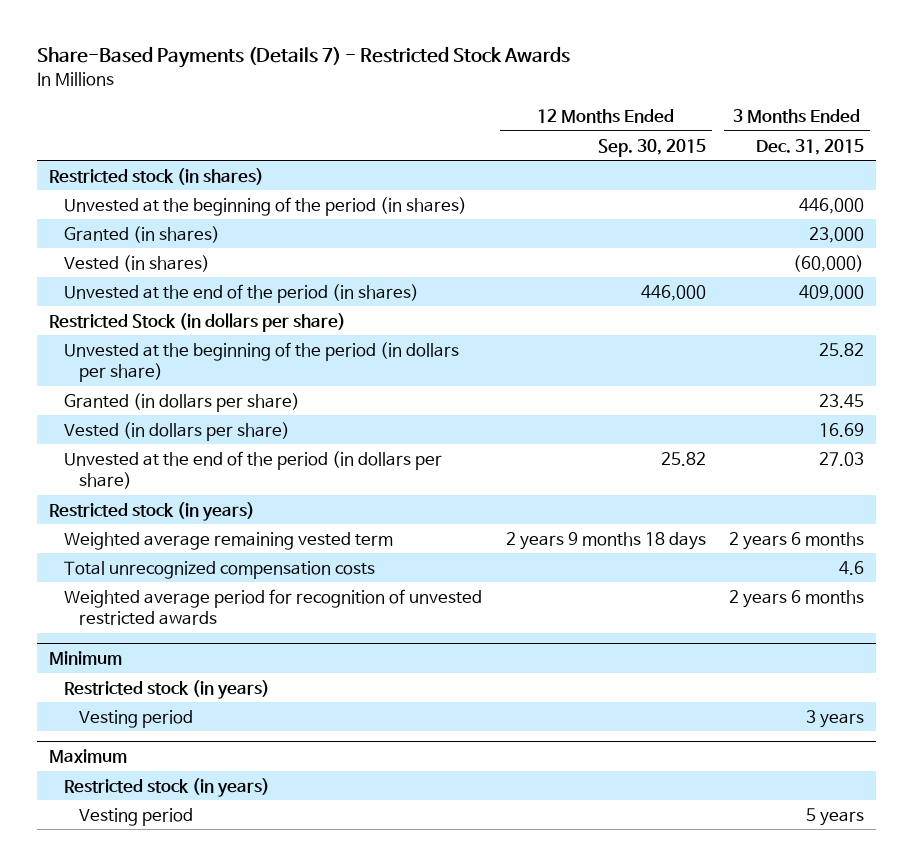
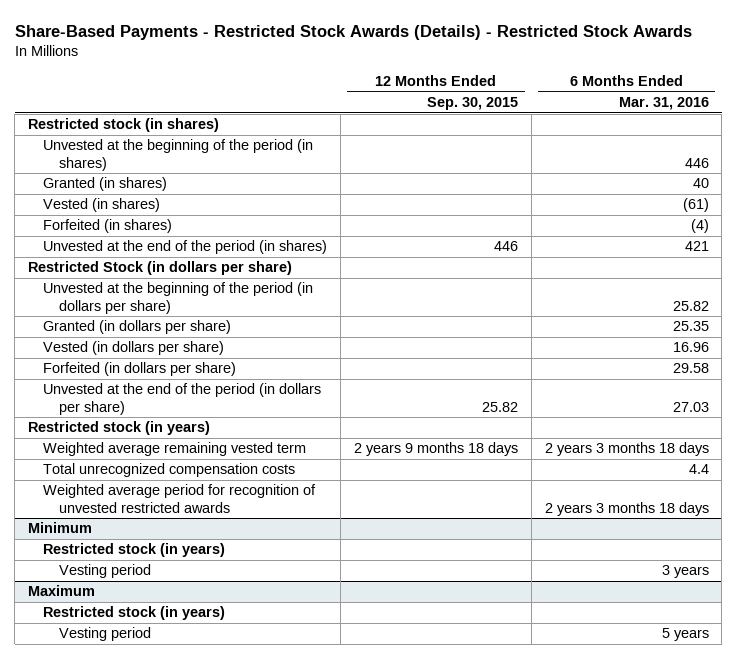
- Share-Based Payments (Details 7) - Restricted Stock Awards
+ Share-Based Payments - Restricted Stock Awards (Details) - Restricted Stock Awards
- | 12 Months Ended Sep. 30, 2015 | 3 Months Ended Dec. 31, 2015
+ | 12 Months Ended Sep. 30, 2015 | 6 Months Ended Mar. 31, 2016
- Unvested at the end of the period (in shares) | 446,000 | 409,000
+ Forfeited (in shares) | | (4)
+ Unvested at the end of the period (in shares) | 446 | 421
+ Forfeited (in dollars per share) | | 29.58

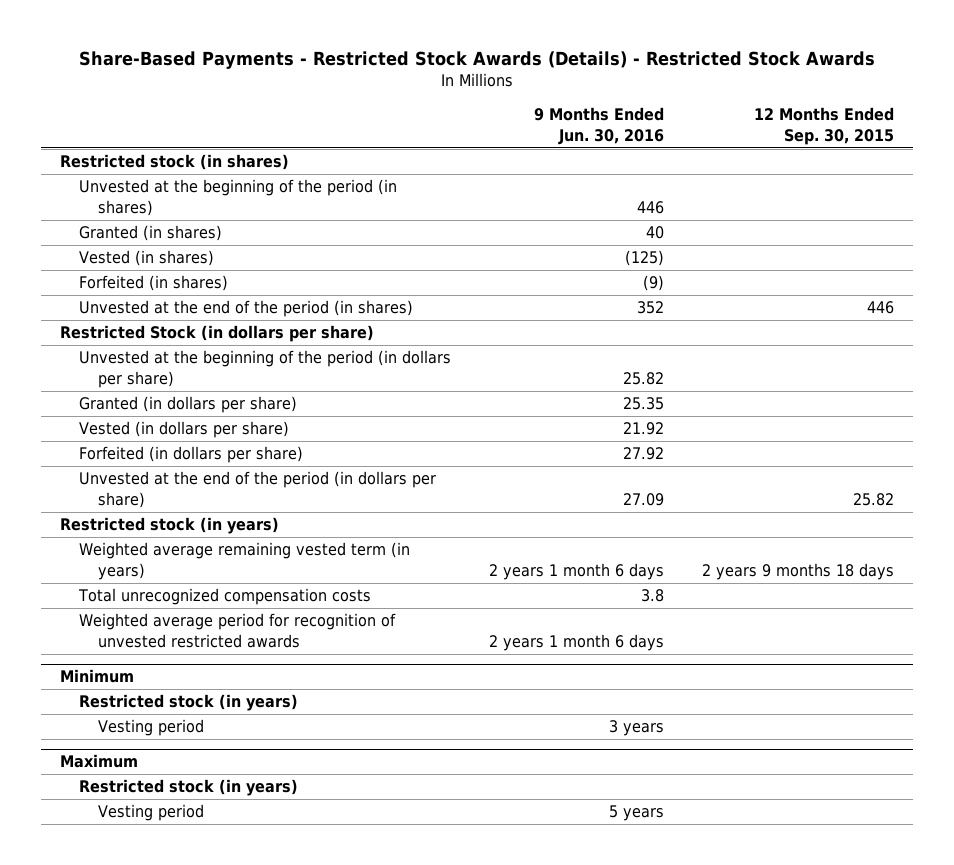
- | 12 Months Ended Sep. 30, 2015 | 6 Months Ended Mar. 31, 2016
+ | 9 Months Ended Jun. 30, 2016 | 12 Months Ended Sep. 30, 2015
- Weighted average remaining vested term | 2 years 9 months 18 days | 2 years 3 months 18 days
+ Weighted average remaining vested term (in years) | 2 years 1 month 6 days | 2 years 9 months 18 days

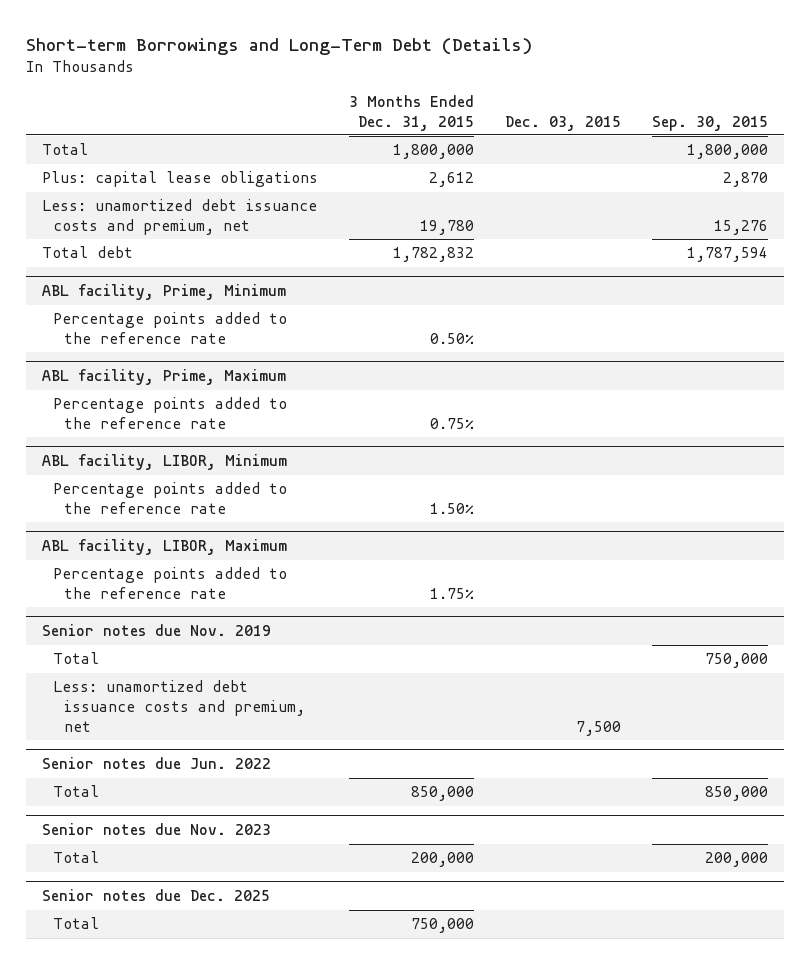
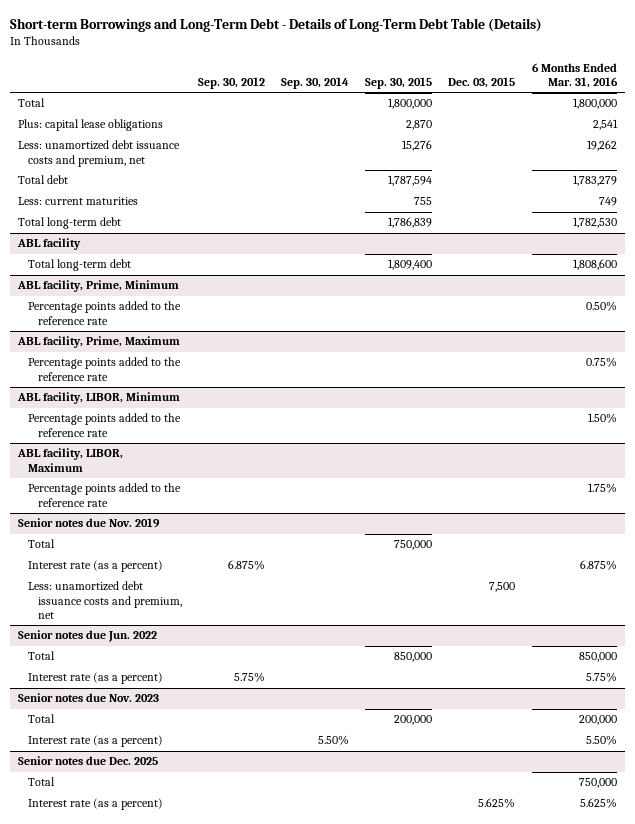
- Short-term Borrowings and Long-Term Debt (Details)
+ Short-term Borrowings and Long-Term Debt - Details of Long-Term Debt Table (Details)
- | 3 Months Ended Dec. 31, 2015 | Dec. 03, 2015 | Sep. 30, 2015
+ | Sep. 30, 2012 | Sep. 30, 2014 | Sep. 30, 2015 | Dec. 03, 2015 | 6 Months Ended Mar. 31, 2016
+ Less: current maturities | | | 755 | | 749
+ Total long-term debt | | | 1,786,839 | | 1,782,530
+ ABL facility
+ Total long-term debt | | | 1,809,400 | | 1,808,600
@ Senior notes due Nov. 2019
+ Interest rate (as a percent) | 6.875% | | | | 6.875%
@ Senior notes due Jun. 2022
+ Interest rate (as a percent) | 5.75% | | | | 5.75%
@ Senior notes due Nov. 2023
+ Interest rate (as a percent) | | 5.50% | | | 5.50%
@ Senior notes due Dec. 2025
+ Interest rate (as a percent) | | | | 5.625% | 5.625%

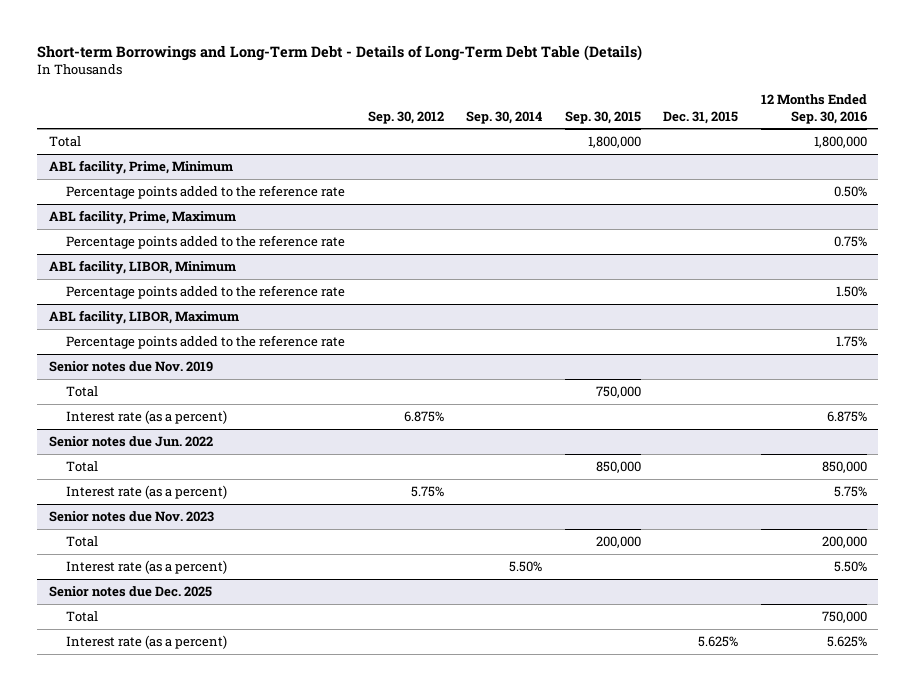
- | Sep. 30, 2012 | Sep. 30, 2014 | Sep. 30, 2015 | Dec. 03, 2015 | 6 Months Ended Mar. 31, 2016
+ | Sep. 30, 2012 | Sep. 30, 2014 | Sep. 30, 2015 | Dec. 31, 2015 | 12 Months Ended Sep. 30, 2016
- Plus: capital lease obligations | | | 2,870 | | 2,541
- Less: unamortized debt issuance costs and premium, net | | | 15,276 | | 19,262
- Total debt | | | 1,787,594 | | 1,783,279
- Less: current maturities | | | 755 | | 749
- Total long-term debt | | | 1,786,839 | | 1,782,530
- ABL facility
- Total long-term debt | | | 1,809,400 | | 1,808,600
@ Senior notes due Nov. 2019
- Less: unamortized debt issuance costs and premium, net | | | | 7,500 |

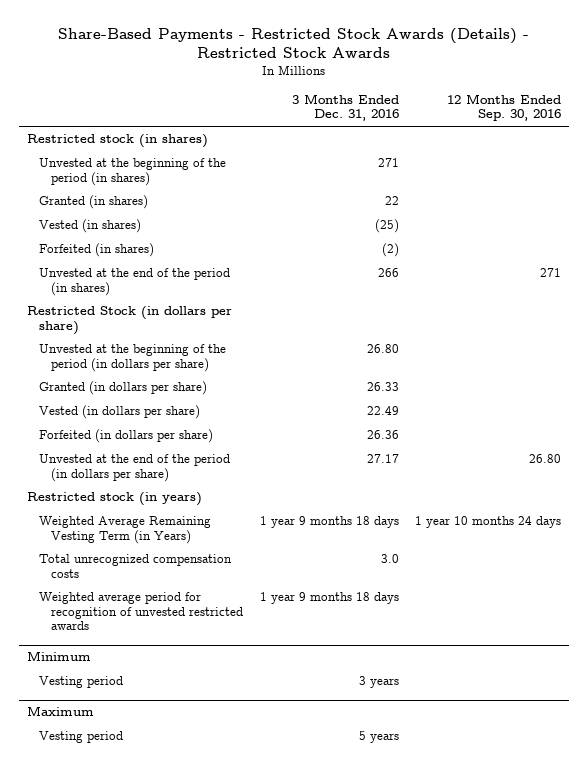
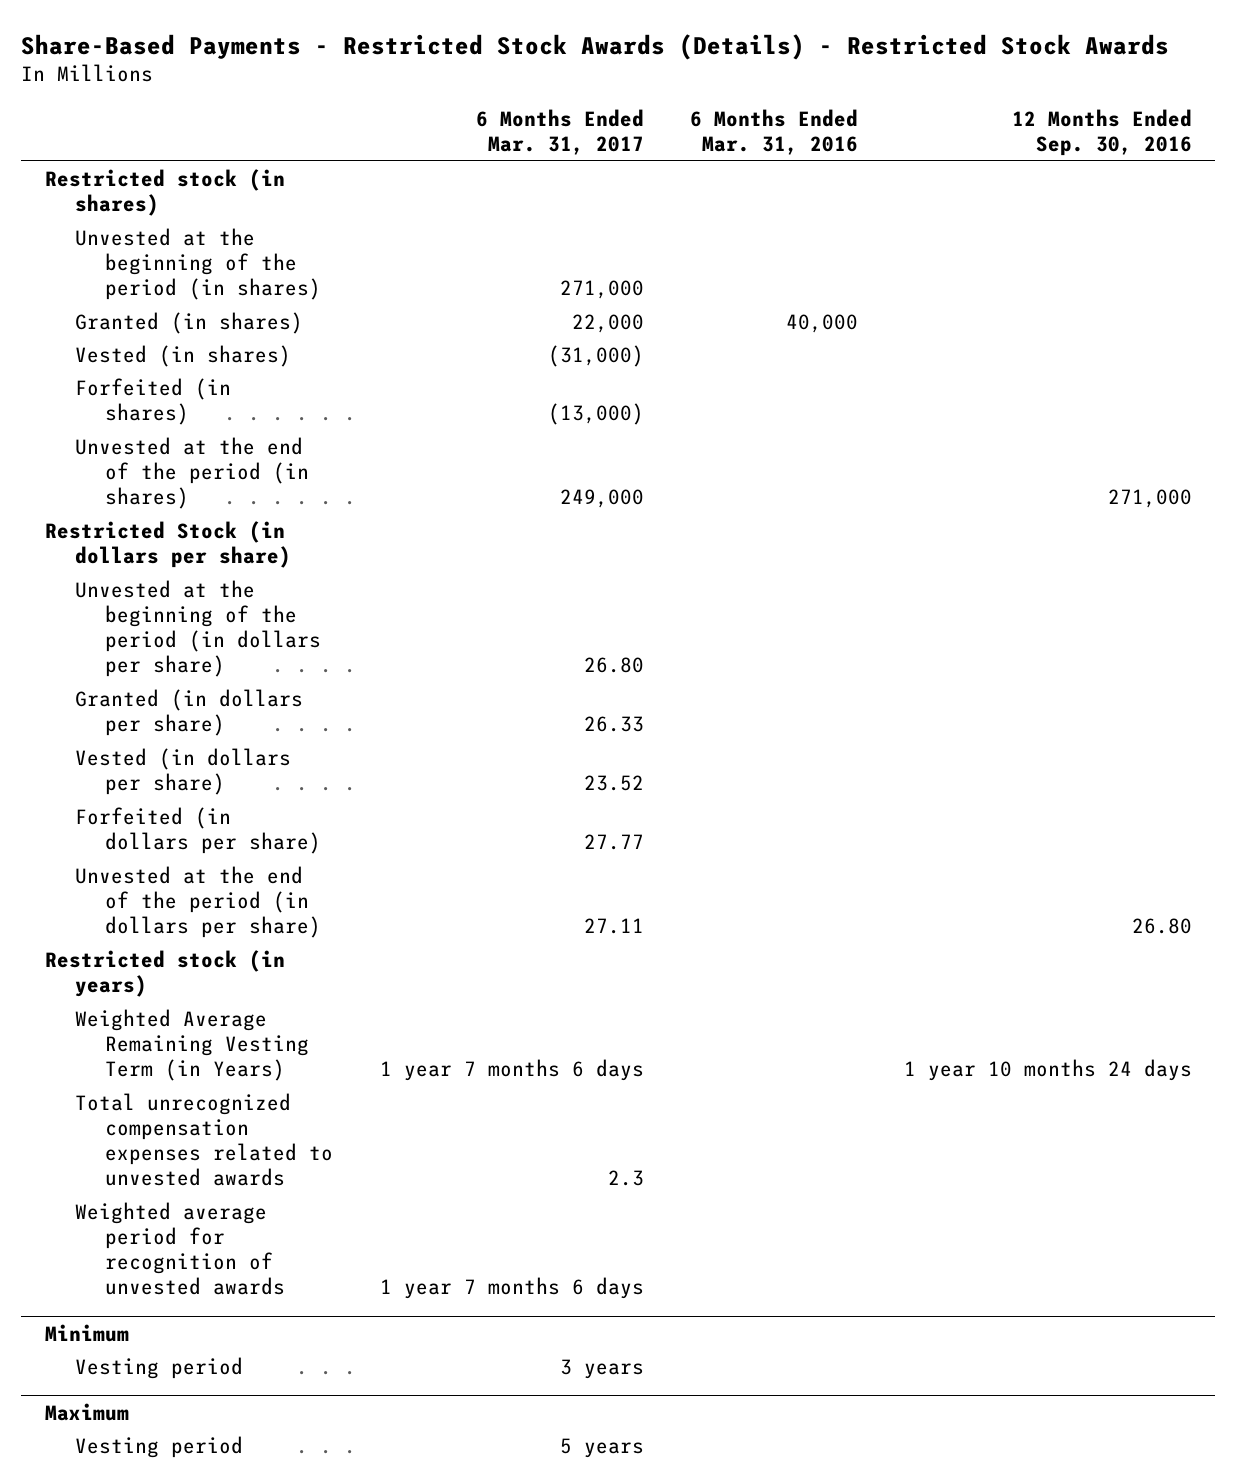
- | 3 Months Ended Dec. 31, 2016 | 12 Months Ended Sep. 30, 2016
+ | 6 Months Ended Mar. 31, 2017 | 6 Months Ended Mar. 31, 2016 | 12 Months Ended Sep. 30, 2016
- Unvested at the end of the period (in shares) | 266 | 271
+ Unvested at the end of the period (in shares) | 249,000 | | 271,000
- Total unrecognized compensation costs | 3.0 |
- Weighted average period for recognition of unvested restricted awards | 1 year 9 months 18 days |
+ Total unrecognized compensation expenses related to unvested awards | 2.3 | |
+ Weighted average period for recognition of unvested awards | 1 year 7 months 6 days | |

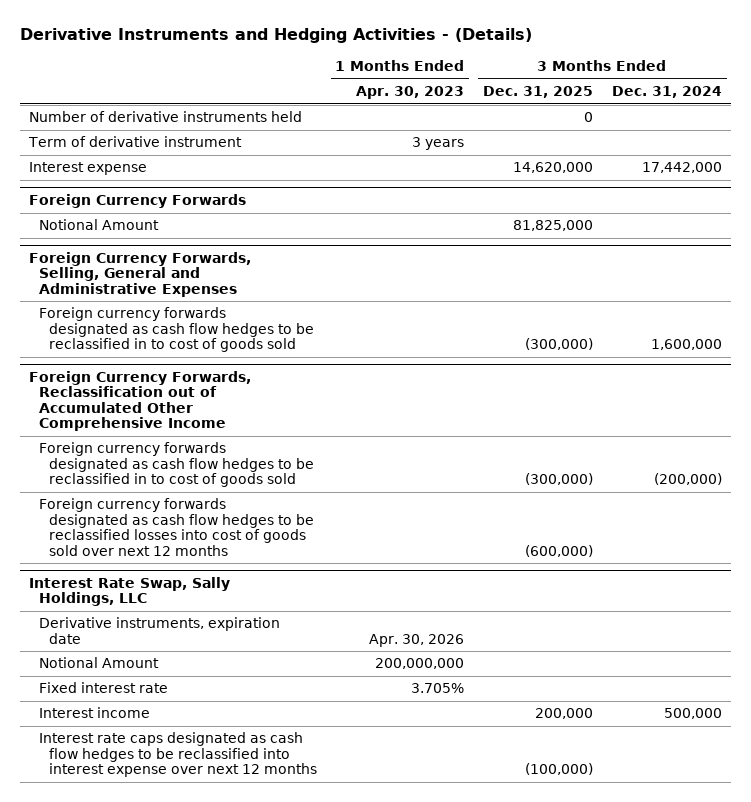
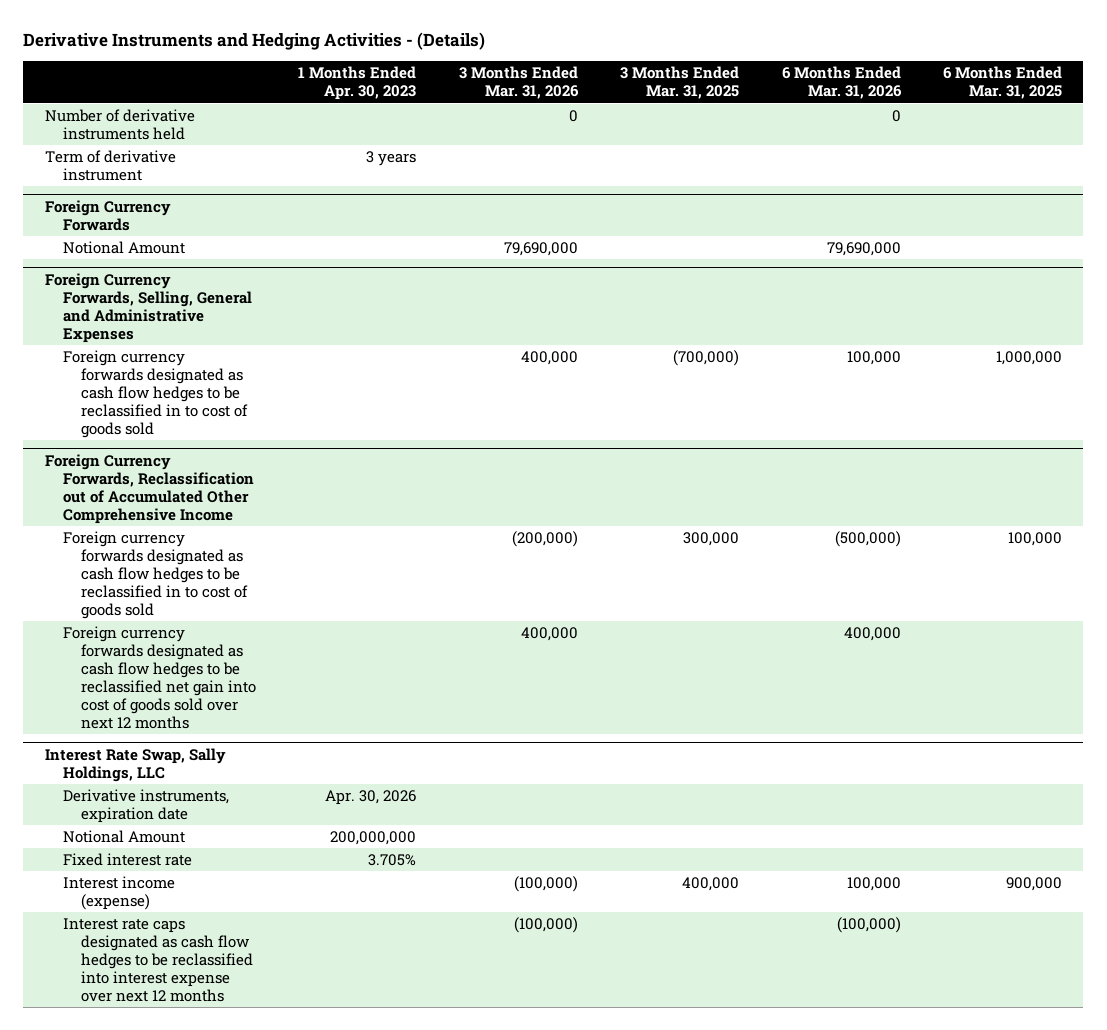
- | 1 Months Ended Apr. 30, 2023 | 3 Months Ended Dec. 31, 2025 | 3 Months Ended Dec. 31, 2024
+ | 1 Months Ended Apr. 30, 2023 | 3 Months Ended Mar. 31, 2026 | 3 Months Ended Mar. 31, 2025 | 6 Months Ended Mar. 31, 2026 | 6 Months Ended Mar. 31, 2025
- Interest expense | | 14,620,000 | 17,442,000
@ Foreign Currency Forwards, Reclassification out of Accumulated Other Comprehensive Income
- Foreign currency forwards designated as cash flow hedges to be reclassified losses into cost of goods sold over next 12 months | | (600,000) |
+ Foreign currency forwards designated as cash flow hedges to be reclassified net gain into cost of goods sold over next 12 months | | 400,000 | | 400,000 |
@ Interest Rate Swap, Sally Holdings, LLC
- Interest income | | 200,000 | 500,000
+ Interest income (expense) | | (100,000) | 400,000 | 100,000 | 900,000

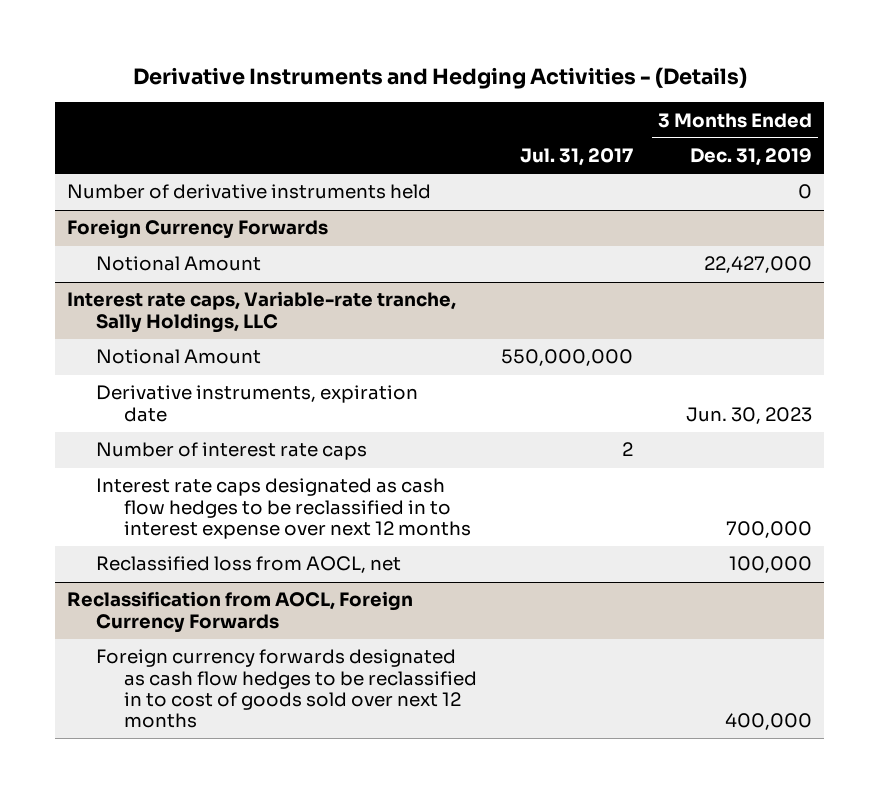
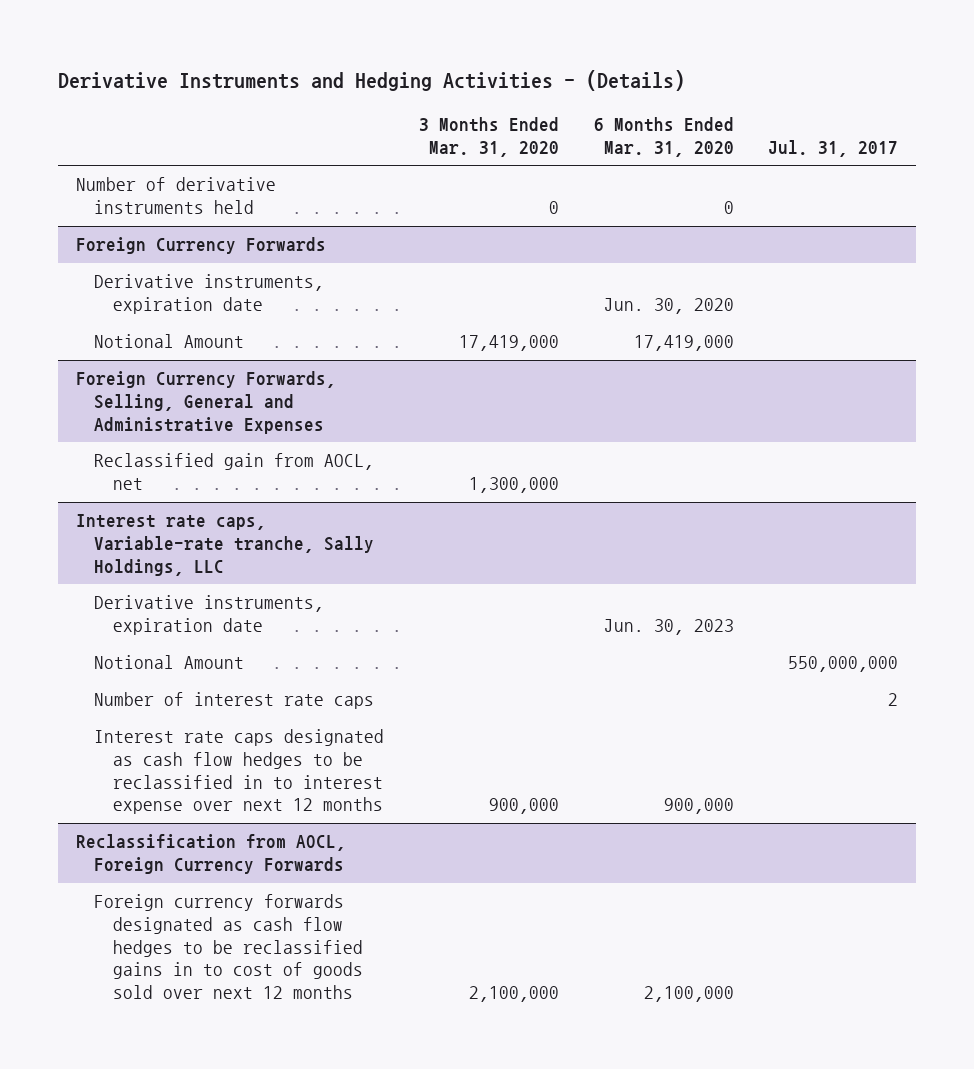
- | Jul. 31, 2017 | 3 Months Ended Dec. 31, 2019
+ | 3 Months Ended Mar. 31, 2020 | 6 Months Ended Mar. 31, 2020 | Jul. 31, 2017
@ Foreign Currency Forwards
+ Derivative instruments, expiration date | | Jun. 30, 2020 |
+ Foreign Currency Forwards, Selling, General and Administrative Expenses
+ Reclassified gain from AOCL, net | 1,300,000 | |
@ Interest rate caps, Variable-rate tranche, Sally Holdings, LLC
moved down: Notional Amount | | | 550,000,000
- Reclassified loss from AOCL, net | | 100,000
@ Reclassification from AOCL, Foreign Currency Forwards
- Foreign currency forwards designated as cash flow hedges to be reclassified in to cost of goods sold over next 12 months | | 400,000
+ Foreign currency forwards designated as cash flow hedges to be reclassified gains in to cost of goods sold over next 12 months | 2,100,000 | 2,100,000 |

